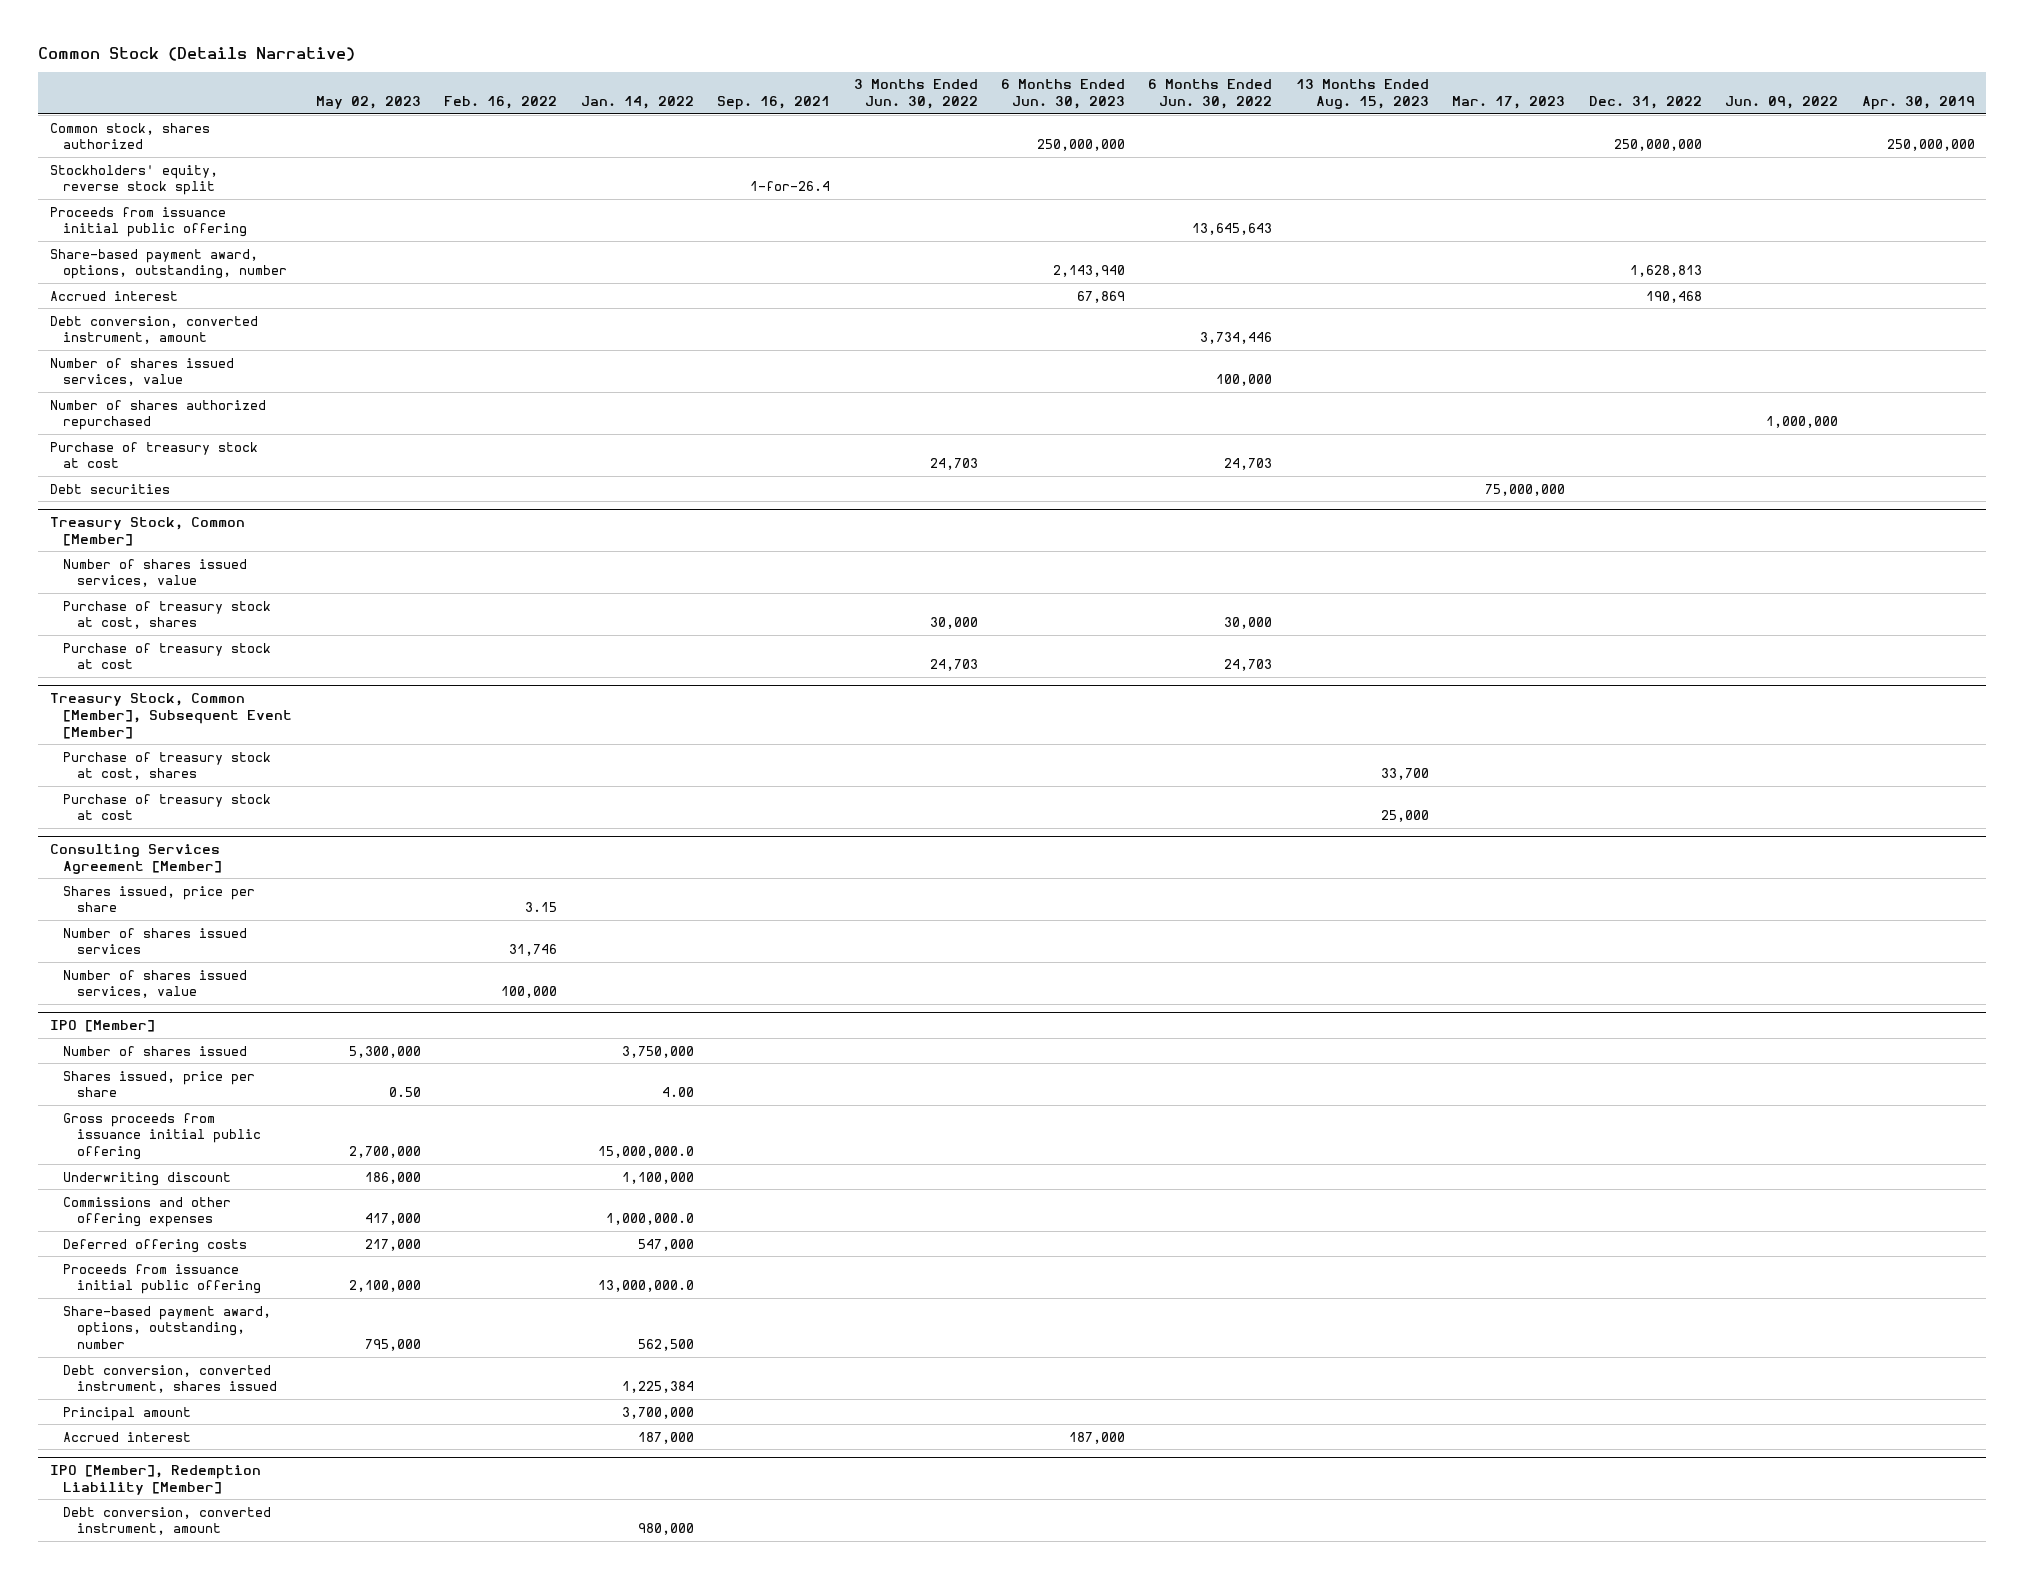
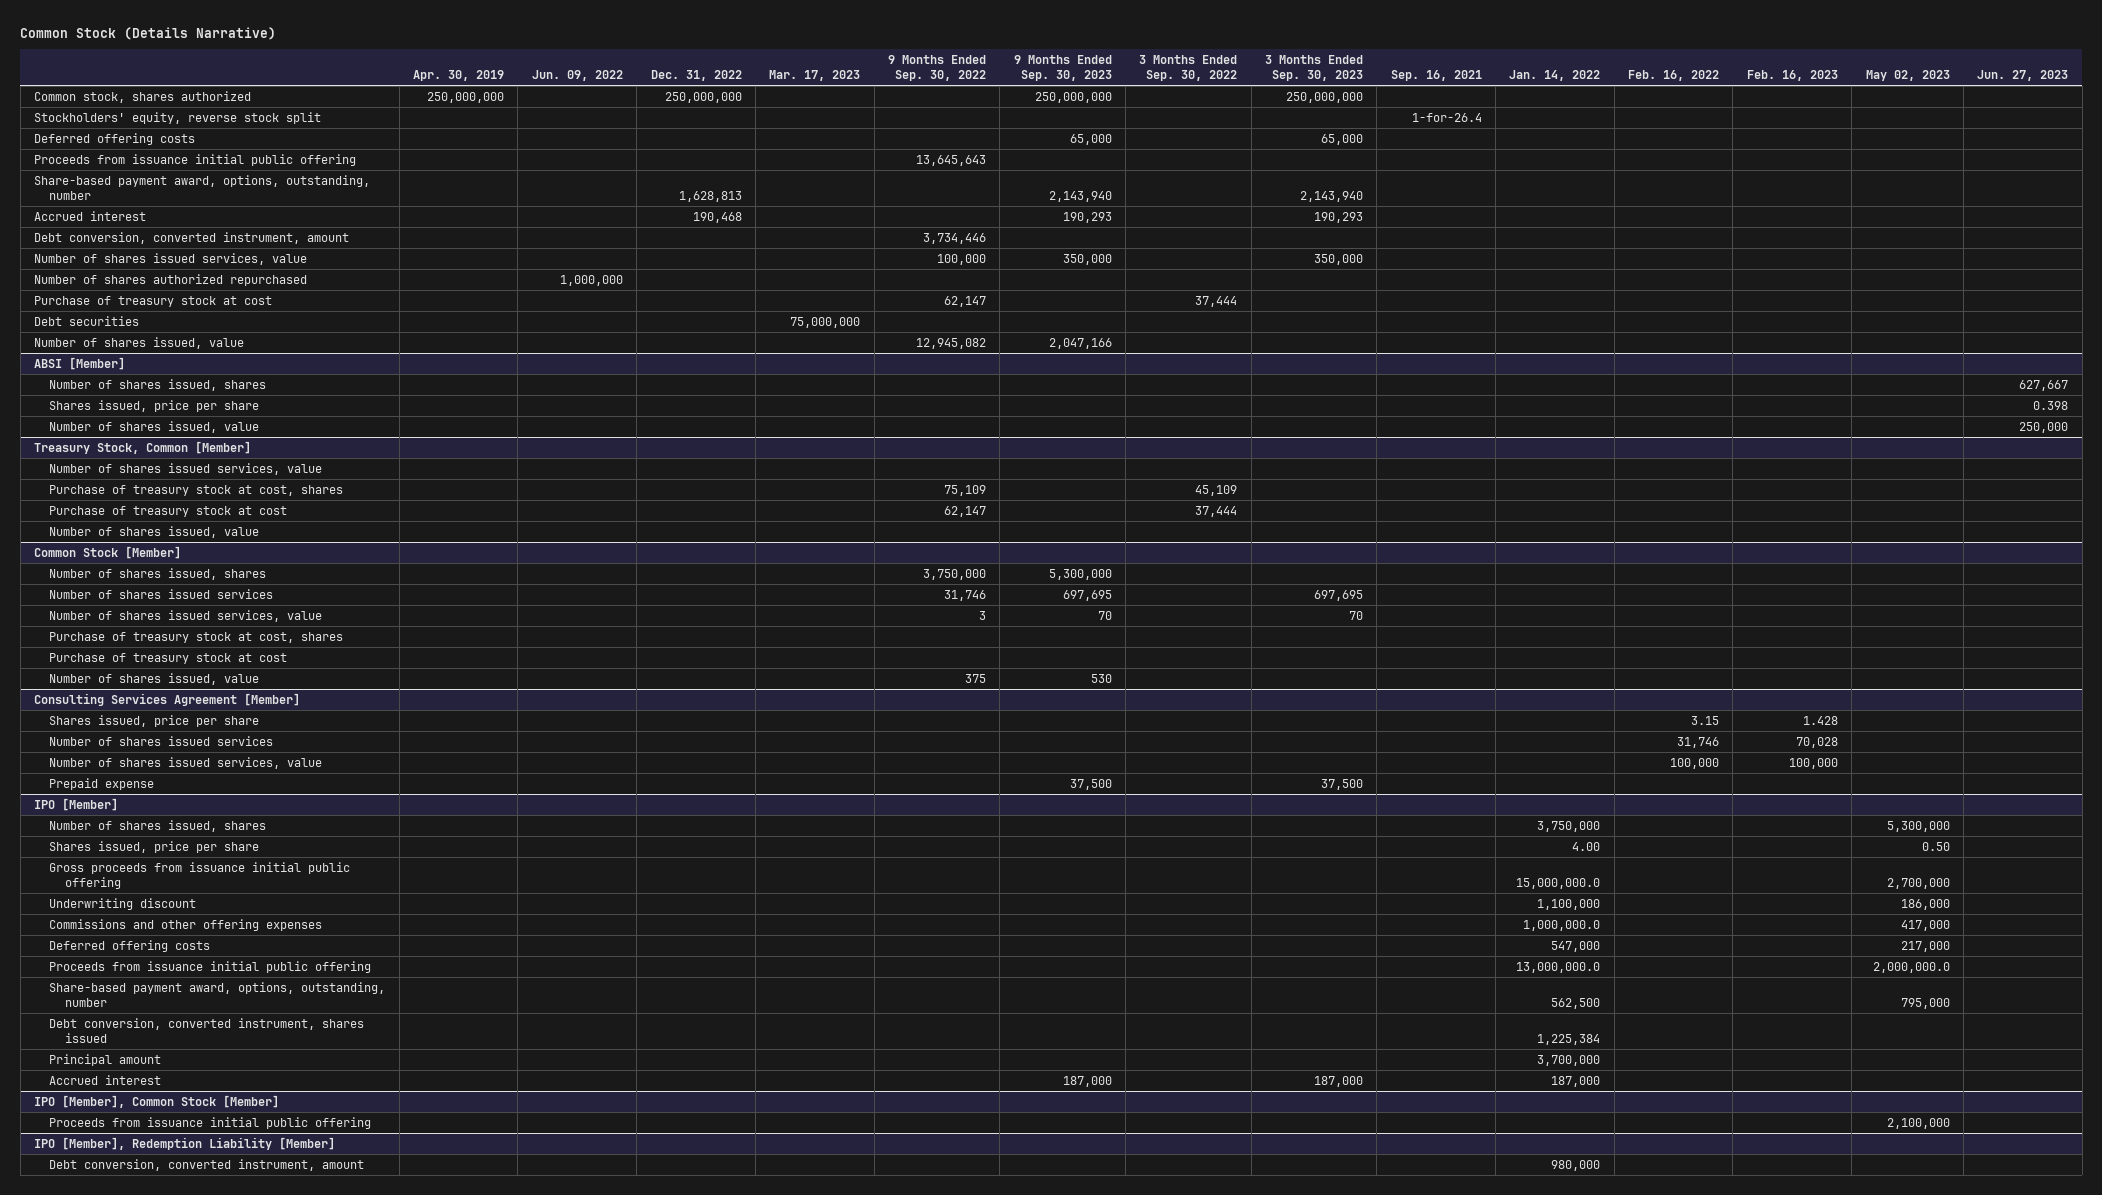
- | May 02, 2023 | Feb. 16, 2022 | Jan. 14, 2022 | Sep. 16, 2021 | 3 Months Ended Jun. 30, 2022 | 6 Months Ended Jun. 30, 2023 | 6 Months Ended Jun. 30, 2022 | 13 Months Ended Aug. 15, 2023 | Mar. 17, 2023 | Dec. 31, 2022 | Jun. 09, 2022 | Apr. 30, 2019
+ | Apr. 30, 2019 | Jun. 09, 2022 | Dec. 31, 2022 | Mar. 17, 2023 | 9 Months Ended Sep. 30, 2022 | 9 Months Ended Sep. 30, 2023 | 3 Months Ended Sep. 30, 2022 | 3 Months Ended Sep. 30, 2023 | Sep. 16, 2021 | Jan. 14, 2022 | Feb. 16, 2022 | Feb. 16, 2023 | May 02, 2023 | Jun. 27, 2023
+ Deferred offering costs | | | | | | 65,000 | | 65,000 | | | | | |
+ Number of shares issued, value | | | | | 12,945,082 | 2,047,166 | | | | | | | |
+ ABSI [Member]
+ Number of shares issued, shares | | | | | | | | | | | | | | 627,667
+ Shares issued, price per share | | | | | | | | | | | | | | 0.398
+ Number of shares issued, value | | | | | | | | | | | | | | 250,000
- Treasury Stock, Common [Member], Subsequent Event [Member]
@ Treasury Stock, Common [Member]
+ Number of shares issued, value
+ Common Stock [Member]
+ Number of shares issued, shares | | | | | 3,750,000 | 5,300,000 | | | | | | | |
+ Number of shares issued services | | | | | 31,746 | 697,695 | | 697,695 | | | | | |
+ Number of shares issued services, value | | | | | 3 | 70 | | 70 | | | | | |
+ Number of shares issued, value | | | | | 375 | 530 | | | | | | | |
@ Consulting Services Agreement [Member]
+ Prepaid expense | | | | | | 37,500 | | 37,500 | | | | | |
@ IPO [Member]
- Number of shares issued | 5,300,000 | | 3,750,000 | | | | | | | | |
+ Number of shares issued, shares | | | | | | | | | | 3,750,000 | | | 5,300,000 |
- Proceeds from issuance initial public offering | 2,100,000 | | 13,000,000.0 | | | | | | | | |
+ Proceeds from issuance initial public offering | | | | | | | | | | 13,000,000.0 | | | 2,000,000.0 |
+ IPO [Member], Common Stock [Member]
+ Proceeds from issuance initial public offering | | | | | | | | | | | | | 2,100,000 |

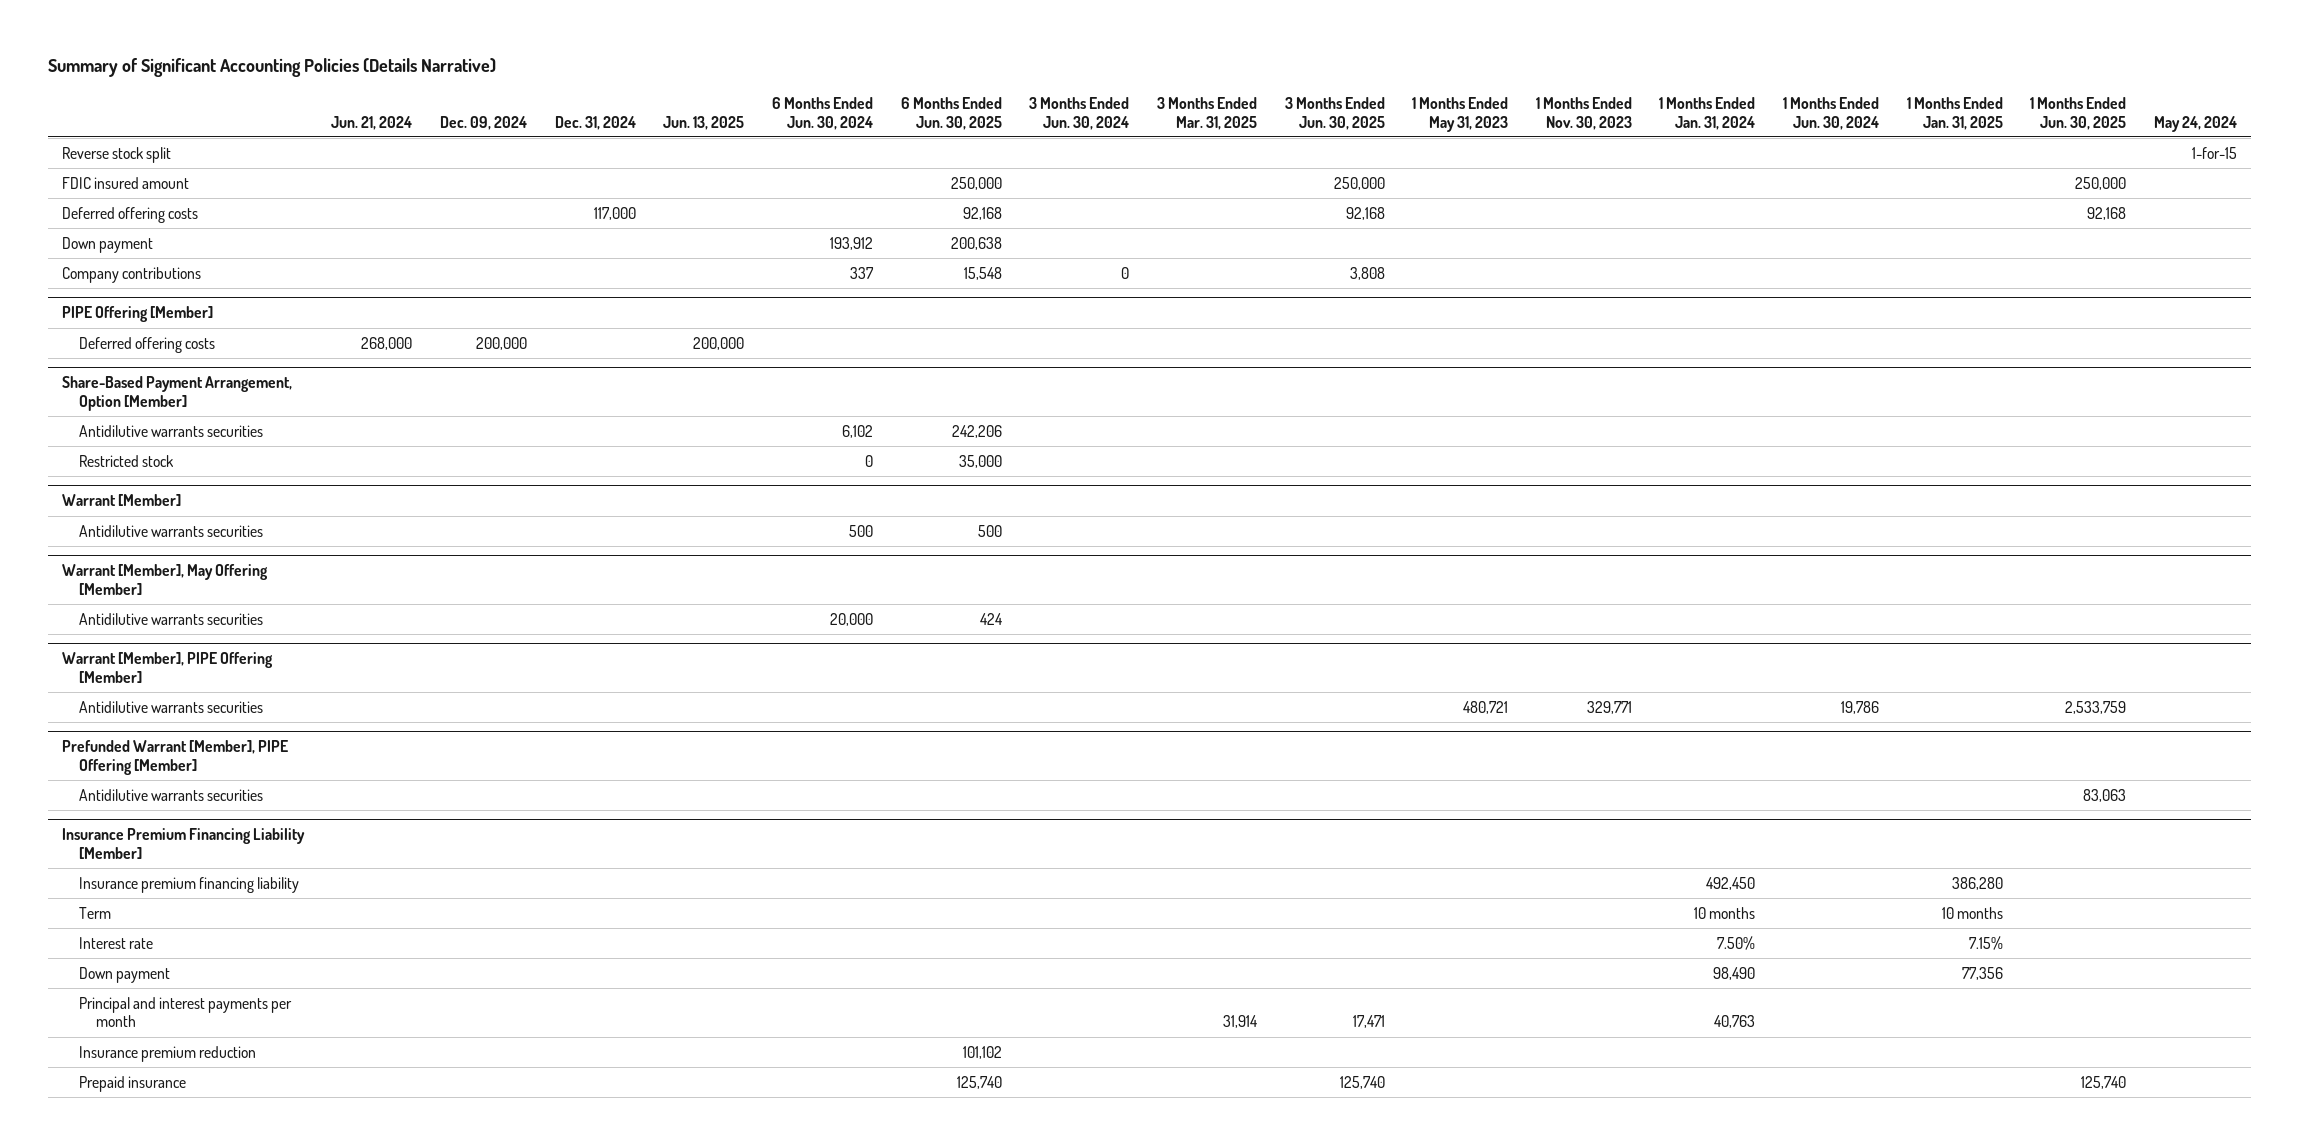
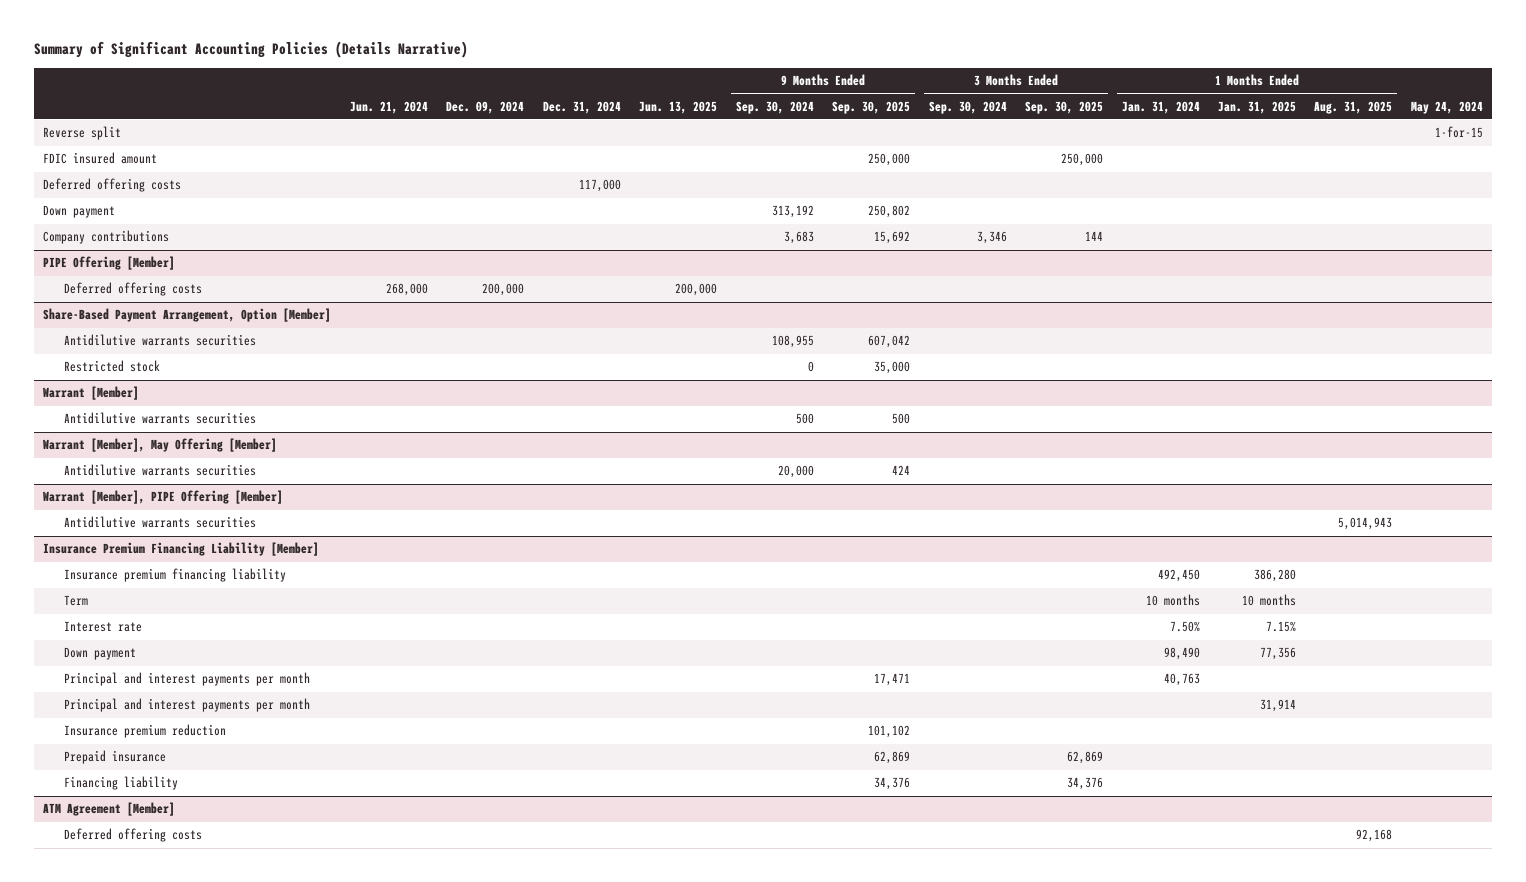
- | Jun. 21, 2024 | Dec. 09, 2024 | Dec. 31, 2024 | Jun. 13, 2025 | 6 Months Ended Jun. 30, 2024 | 6 Months Ended Jun. 30, 2025 | 3 Months Ended Jun. 30, 2024 | 3 Months Ended Mar. 31, 2025 | 3 Months Ended Jun. 30, 2025 | 1 Months Ended May 31, 2023 | 1 Months Ended Nov. 30, 2023 | 1 Months Ended Jan. 31, 2024 | 1 Months Ended Jun. 30, 2024 | 1 Months Ended Jan. 31, 2025 | 1 Months Ended Jun. 30, 2025 | May 24, 2024
+ | Jun. 21, 2024 | Dec. 09, 2024 | Dec. 31, 2024 | Jun. 13, 2025 | 9 Months Ended Sep. 30, 2024 | 9 Months Ended Sep. 30, 2025 | 3 Months Ended Sep. 30, 2024 | 3 Months Ended Sep. 30, 2025 | 1 Months Ended Jan. 31, 2024 | 1 Months Ended Jan. 31, 2025 | 1 Months Ended Aug. 31, 2025 | May 24, 2024
- Reverse stock split | | | | | | | | | | | | | | | | 1-for-15
+ Reverse split | | | | | | | | | | | | 1-for-15
- Prefunded Warrant [Member], PIPE Offering [Member]
- Antidilutive warrants securities | | | | | | | | | | | | | | | 83,063 |
@ Insurance Premium Financing Liability [Member]
+ Principal and interest payments per month | | | | | | | | | | 31,914 | |
+ Financing liability | | | | | | 34,376 | | 34,376 | | | |
+ ATM Agreement [Member]
+ Deferred offering costs | | | | | | | | | | | 92,168 |

